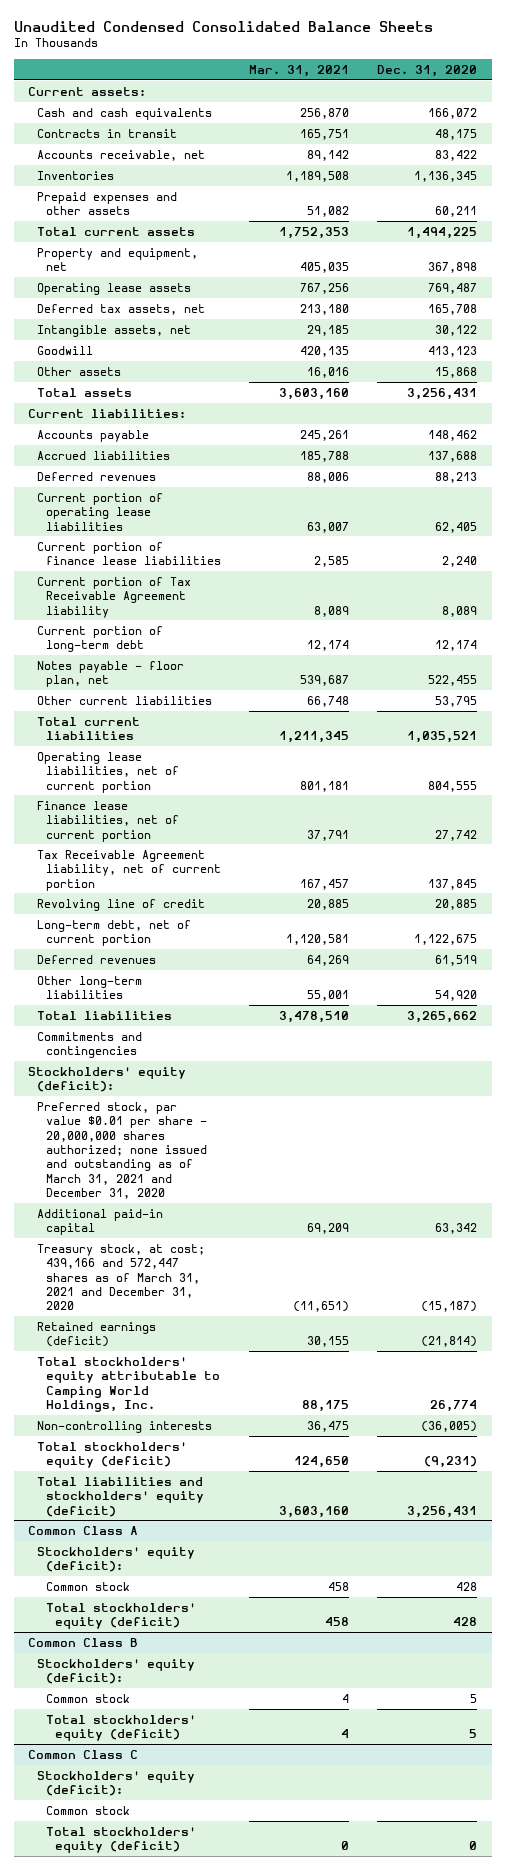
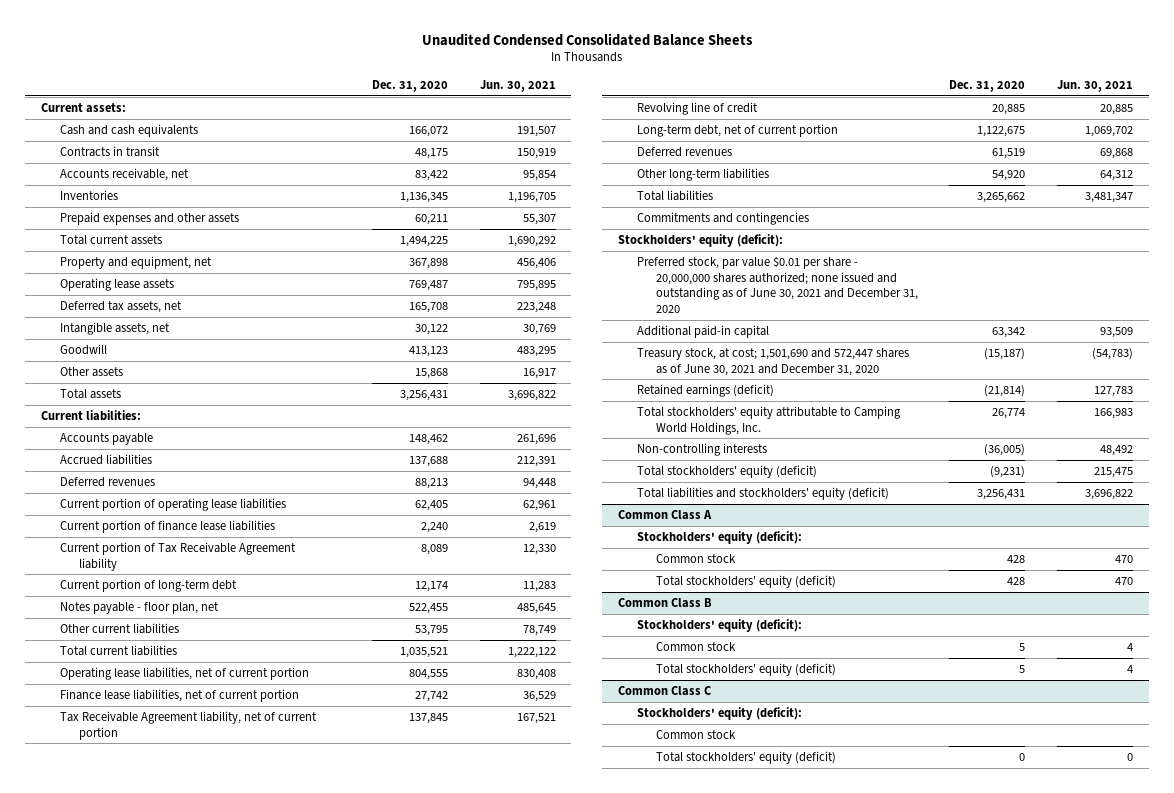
- | Mar. 31, 2021 | Dec. 31, 2020
+ | Dec. 31, 2020 | Jun. 30, 2021
- Preferred stock, par value $0.01 per share - 20,000,000 shares authorized; none issued and outstanding as of March 31, 2021 and December 31, 2020
+ Preferred stock, par value $0.01 per share - 20,000,000 shares authorized; none issued and outstanding as of June 30, 2021 and December 31, 2020
- Treasury stock, at cost; 439,166 and 572,447 shares as of March 31, 2021 and December 31, 2020 | (11,651) | (15,187)
+ Treasury stock, at cost; 1,501,690 and 572,447 shares as of June 30, 2021 and December 31, 2020 | (15,187) | (54,783)

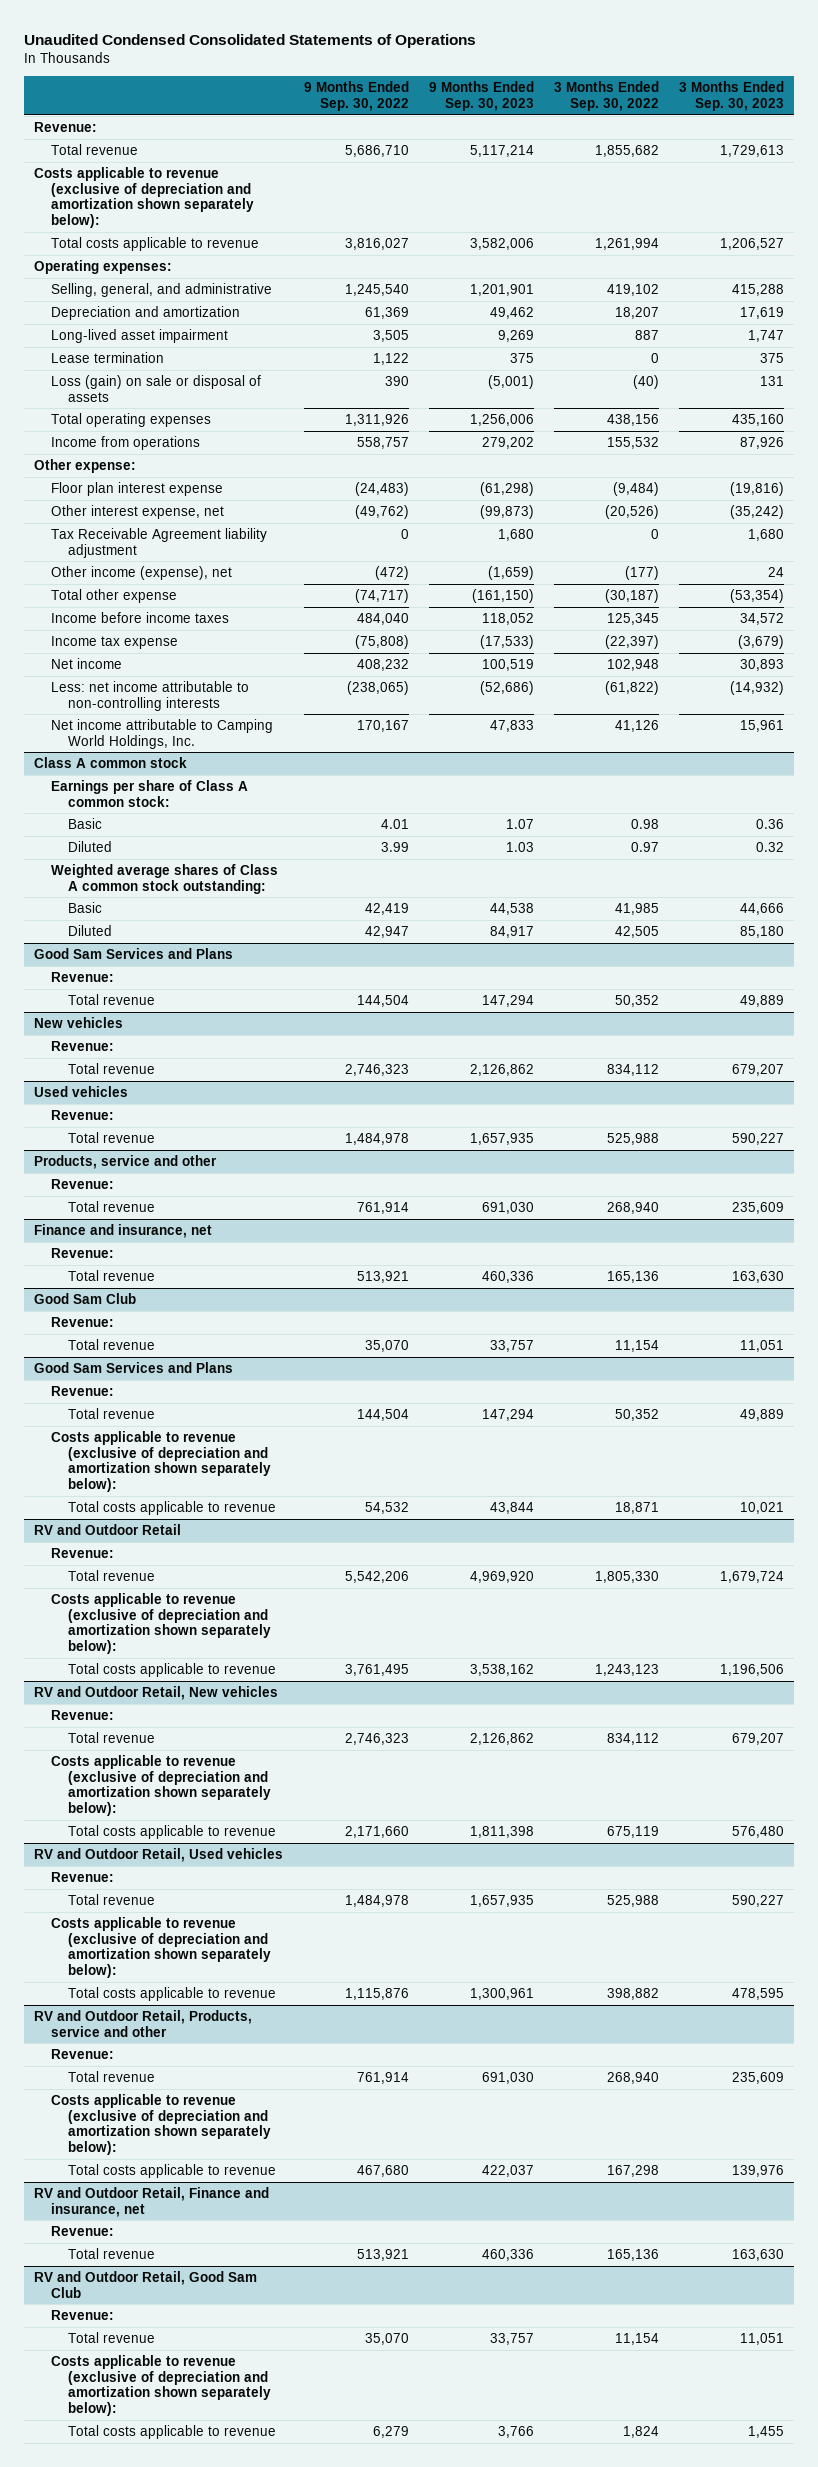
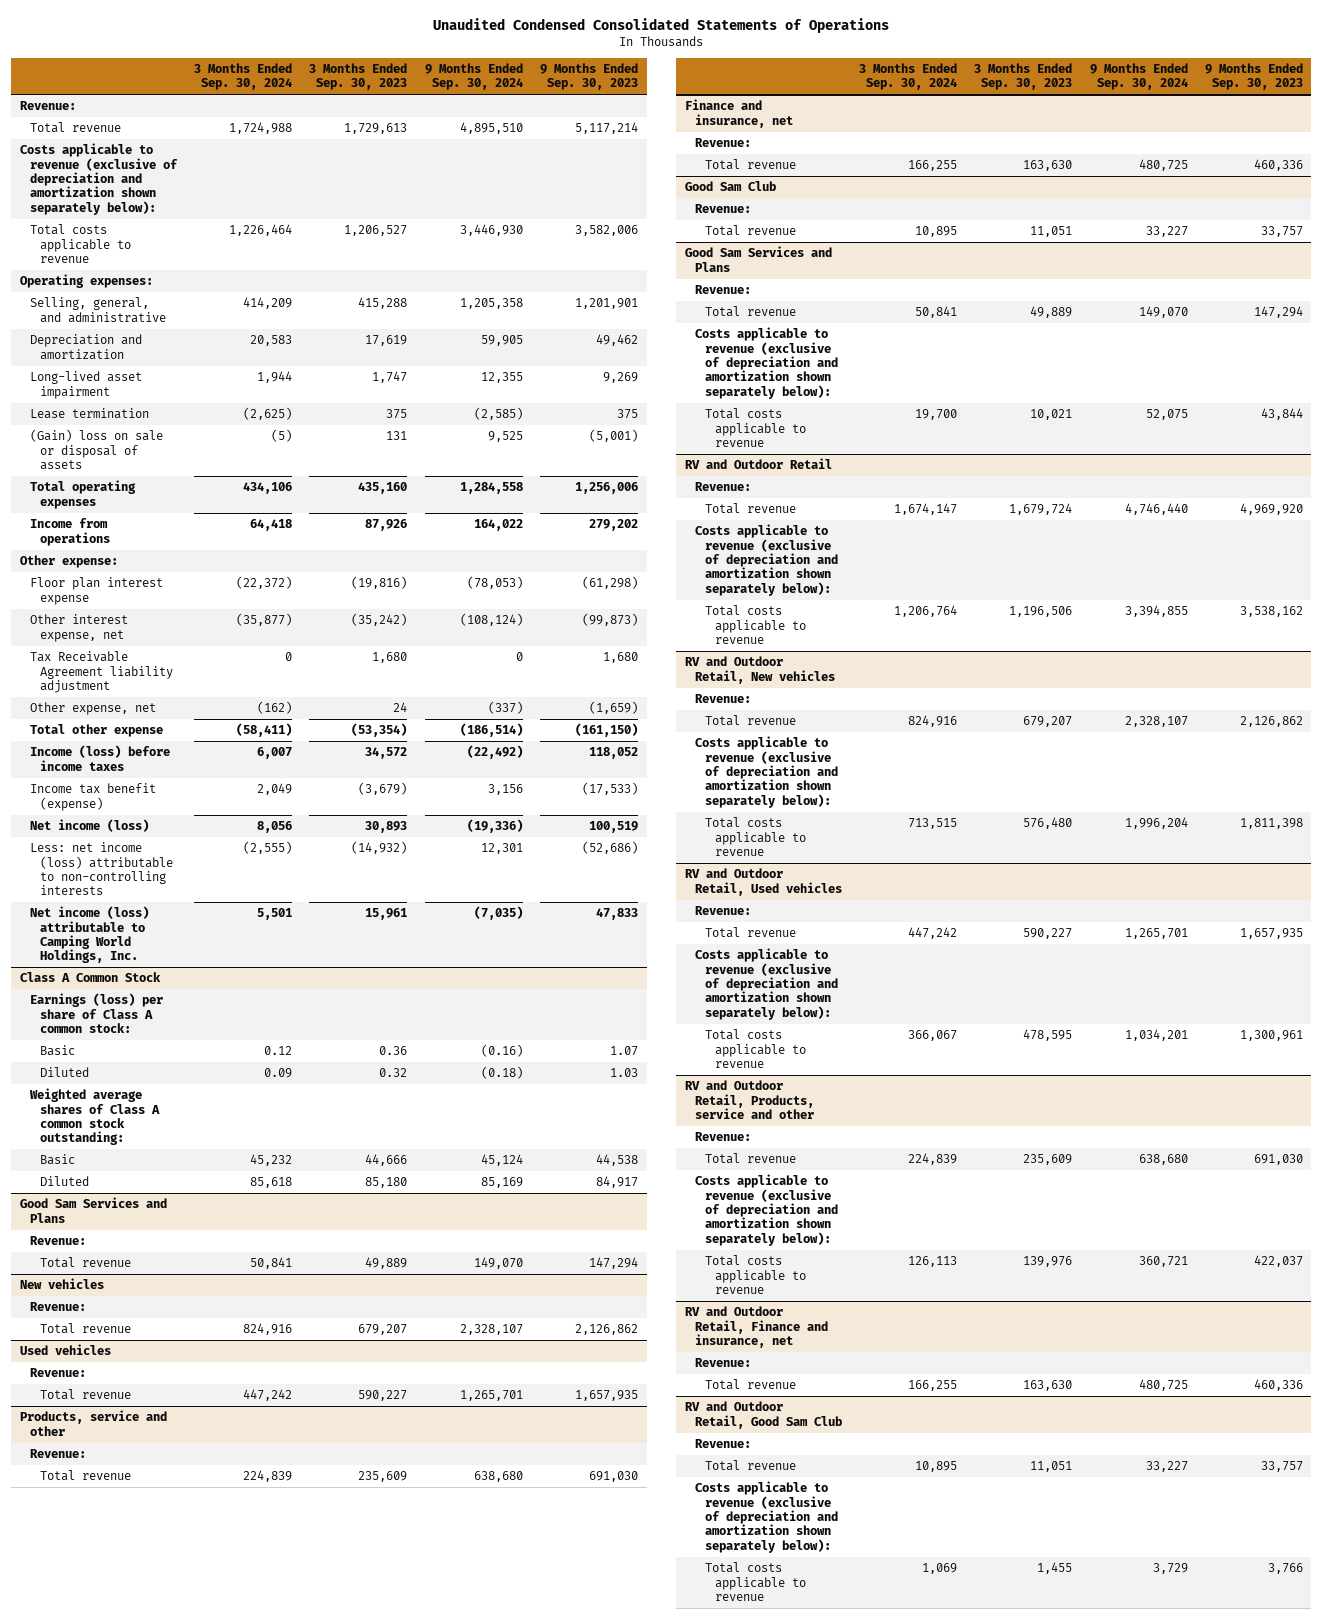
- | 9 Months Ended Sep. 30, 2022 | 9 Months Ended Sep. 30, 2023 | 3 Months Ended Sep. 30, 2022 | 3 Months Ended Sep. 30, 2023
+ | 3 Months Ended Sep. 30, 2024 | 3 Months Ended Sep. 30, 2023 | 9 Months Ended Sep. 30, 2024 | 9 Months Ended Sep. 30, 2023
- Loss (gain) on sale or disposal of assets | 390 | (5,001) | (40) | 131
+ (Gain) loss on sale or disposal of assets | (5) | 131 | 9,525 | (5,001)
- Other income (expense), net | (472) | (1,659) | (177) | 24
+ Other expense, net | (162) | 24 | (337) | (1,659)
- Income before income taxes | 484,040 | 118,052 | 125,345 | 34,572
- Income tax expense | (75,808) | (17,533) | (22,397) | (3,679)
- Net income | 408,232 | 100,519 | 102,948 | 30,893
- Less: net income attributable to non-controlling interests | (238,065) | (52,686) | (61,822) | (14,932)
- Net income attributable to Camping World Holdings, Inc. | 170,167 | 47,833 | 41,126 | 15,961
- Class A common stock
- Earnings per share of Class A common stock:
+ Income (loss) before income taxes | 6,007 | 34,572 | (22,492) | 118,052
+ Income tax benefit (expense) | 2,049 | (3,679) | 3,156 | (17,533)
+ Net income (loss) | 8,056 | 30,893 | (19,336) | 100,519
+ Less: net income (loss) attributable to non-controlling interests | (2,555) | (14,932) | 12,301 | (52,686)
+ Net income (loss) attributable to Camping World Holdings, Inc. | 5,501 | 15,961 | (7,035) | 47,833
+ Class A Common Stock
+ Earnings (loss) per share of Class A common stock:

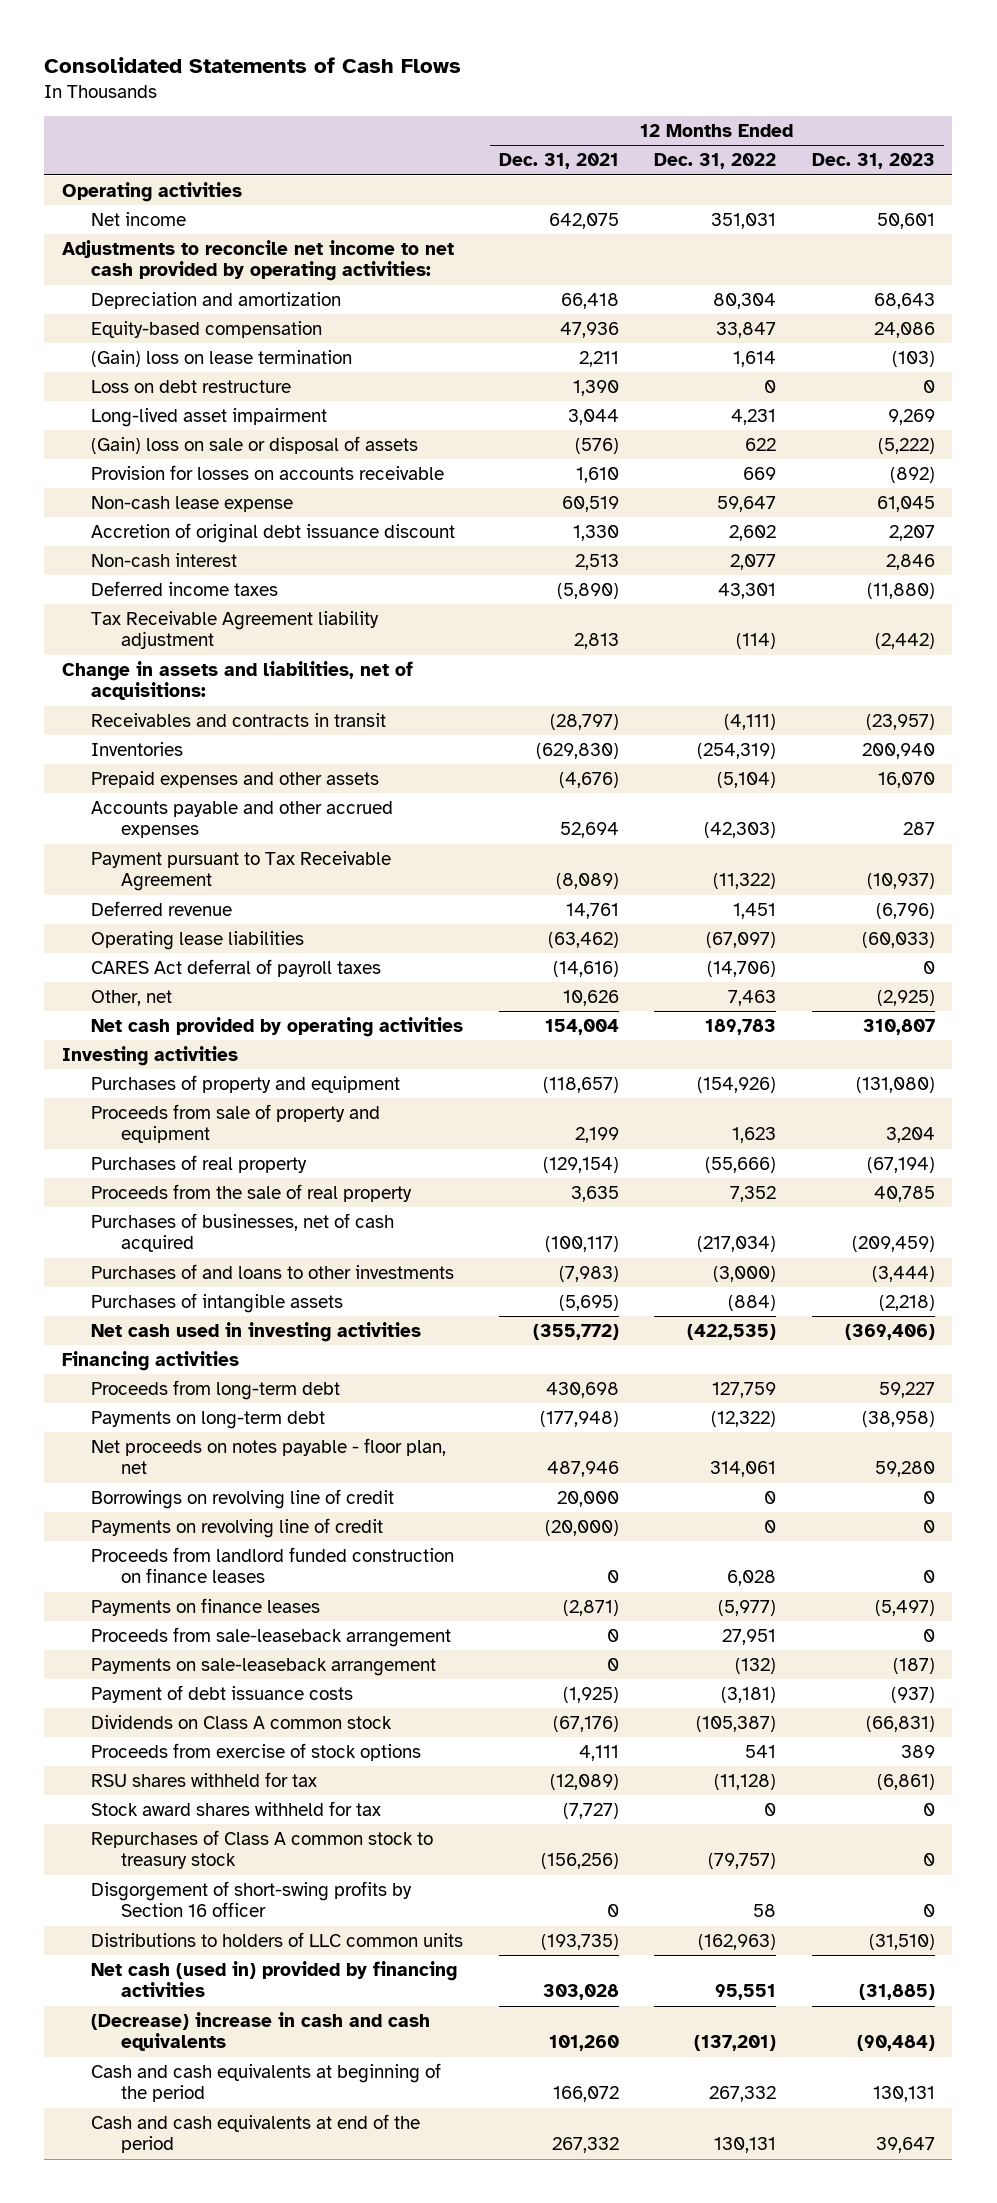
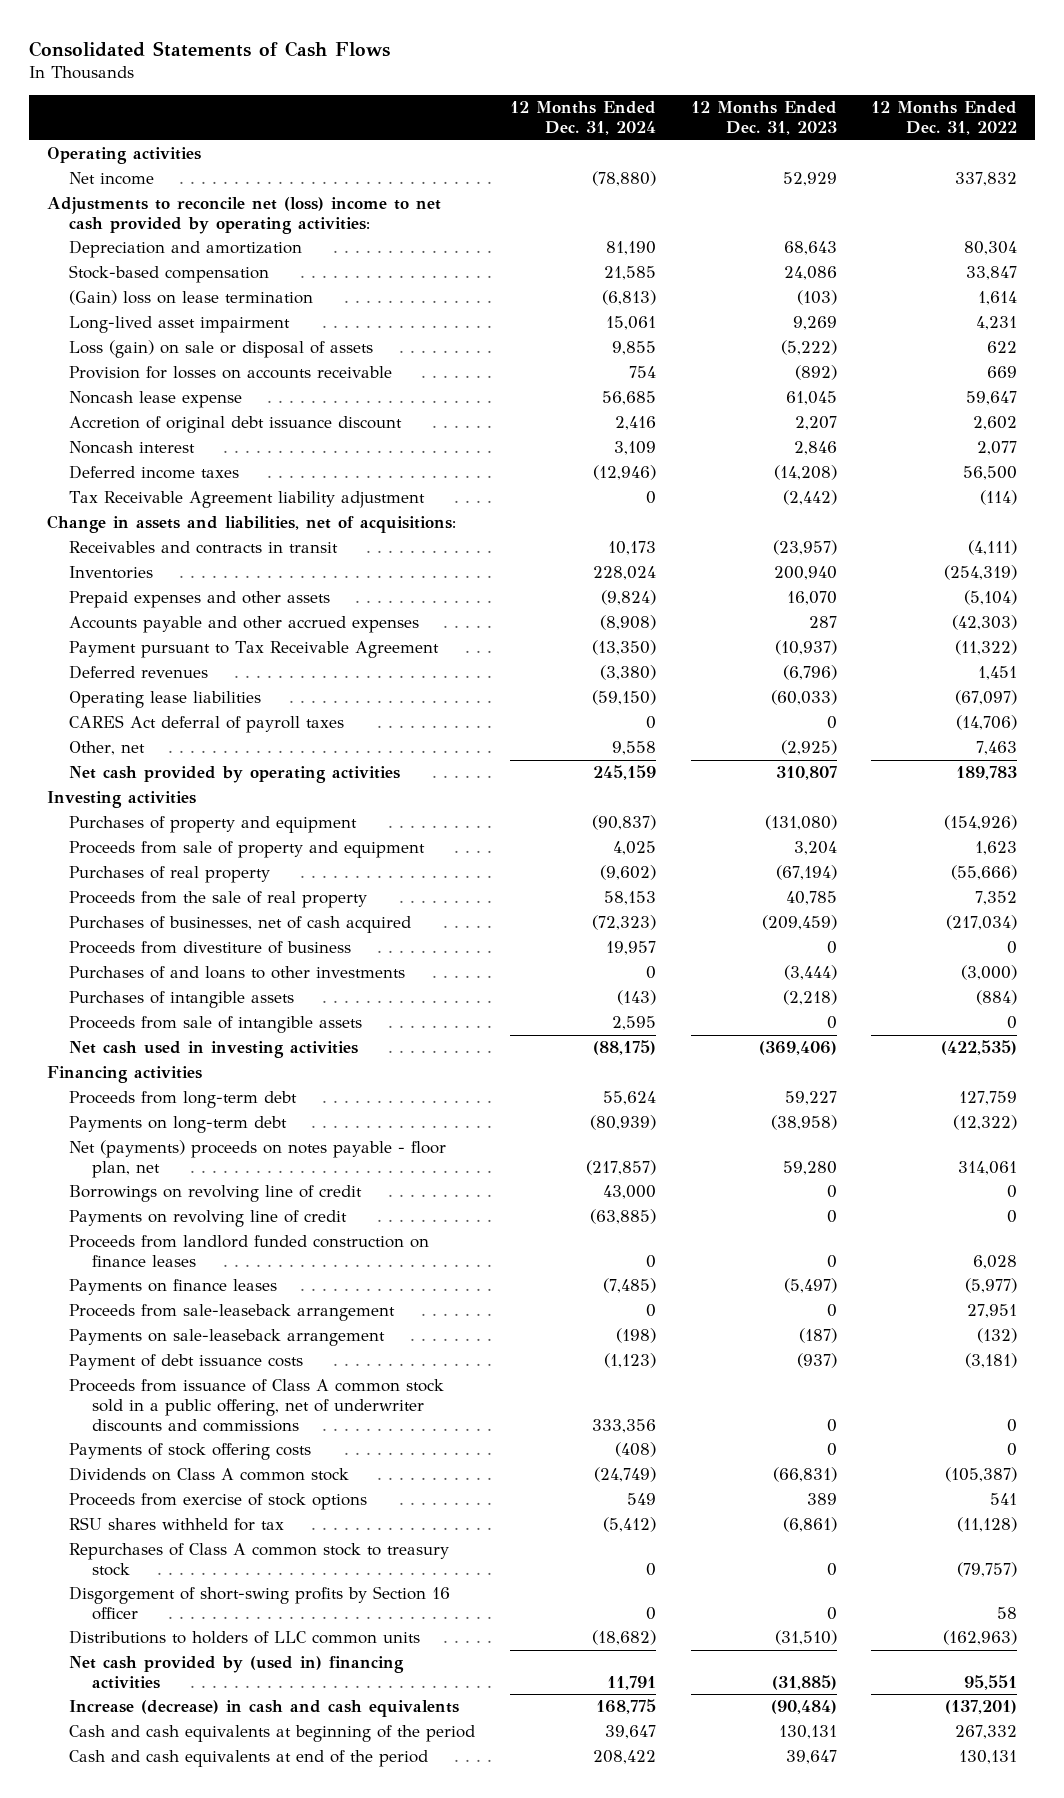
- | 12 Months Ended Dec. 31, 2021 | 12 Months Ended Dec. 31, 2022 | 12 Months Ended Dec. 31, 2023
+ | 12 Months Ended Dec. 31, 2024 | 12 Months Ended Dec. 31, 2023 | 12 Months Ended Dec. 31, 2022
- Net income | 642,075 | 351,031 | 50,601
- Adjustments to reconcile net income to net cash provided by operating activities:
+ Net income | (78,880) | 52,929 | 337,832
+ Adjustments to reconcile net (loss) income to net cash provided by operating activities:
- Equity-based compensation | 47,936 | 33,847 | 24,086
+ Stock-based compensation | 21,585 | 24,086 | 33,847
- Loss on debt restructure | 1,390 | 0 | 0
- (Gain) loss on sale or disposal of assets | (576) | 622 | (5,222)
+ Loss (gain) on sale or disposal of assets | 9,855 | (5,222) | 622
- Non-cash lease expense | 60,519 | 59,647 | 61,045
+ Noncash lease expense | 56,685 | 61,045 | 59,647
- Non-cash interest | 2,513 | 2,077 | 2,846
- Deferred income taxes | (5,890) | 43,301 | (11,880)
+ Noncash interest | 3,109 | 2,846 | 2,077
+ Deferred income taxes | (12,946) | (14,208) | 56,500
- Deferred revenue | 14,761 | 1,451 | (6,796)
+ Deferred revenues | (3,380) | (6,796) | 1,451
+ Proceeds from divestiture of business | 19,957 | 0 | 0
+ Proceeds from sale of intangible assets | 2,595 | 0 | 0
- Net proceeds on notes payable - floor plan, net | 487,946 | 314,061 | 59,280
+ Net (payments) proceeds on notes payable - floor plan, net | (217,857) | 59,280 | 314,061
+ Proceeds from issuance of Class A common stock sold in a public offering, net of underwriter discounts and commissions | 333,356 | 0 | 0
+ Payments of stock offering costs | (408) | 0 | 0
- Stock award shares withheld for tax | (7,727) | 0 | 0
- Net cash (used in) provided by financing activities | 303,028 | 95,551 | (31,885)
- (Decrease) increase in cash and cash equivalents | 101,260 | (137,201) | (90,484)
+ Net cash provided by (used in) financing activities | 11,791 | (31,885) | 95,551
+ Increase (decrease) in cash and cash equivalents | 168,775 | (90,484) | (137,201)

